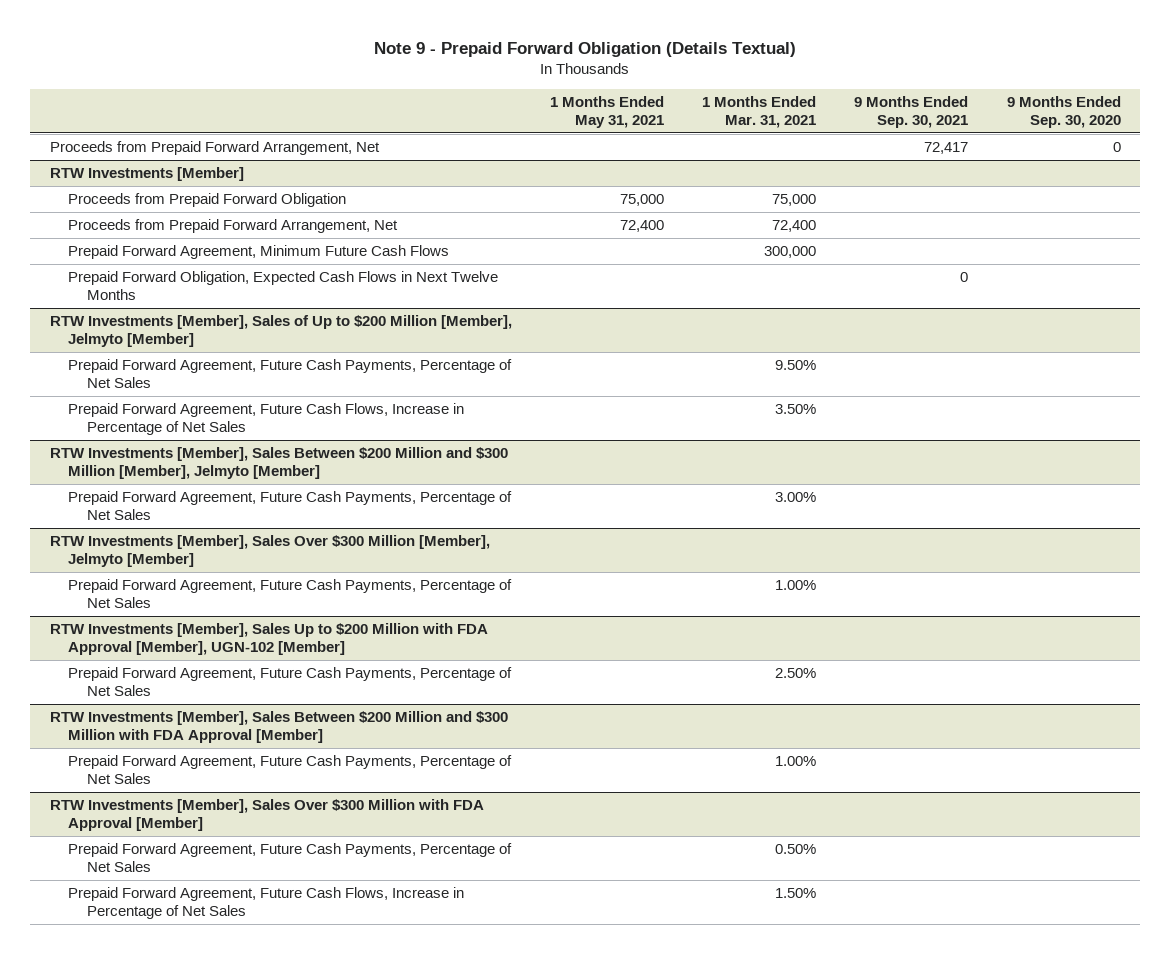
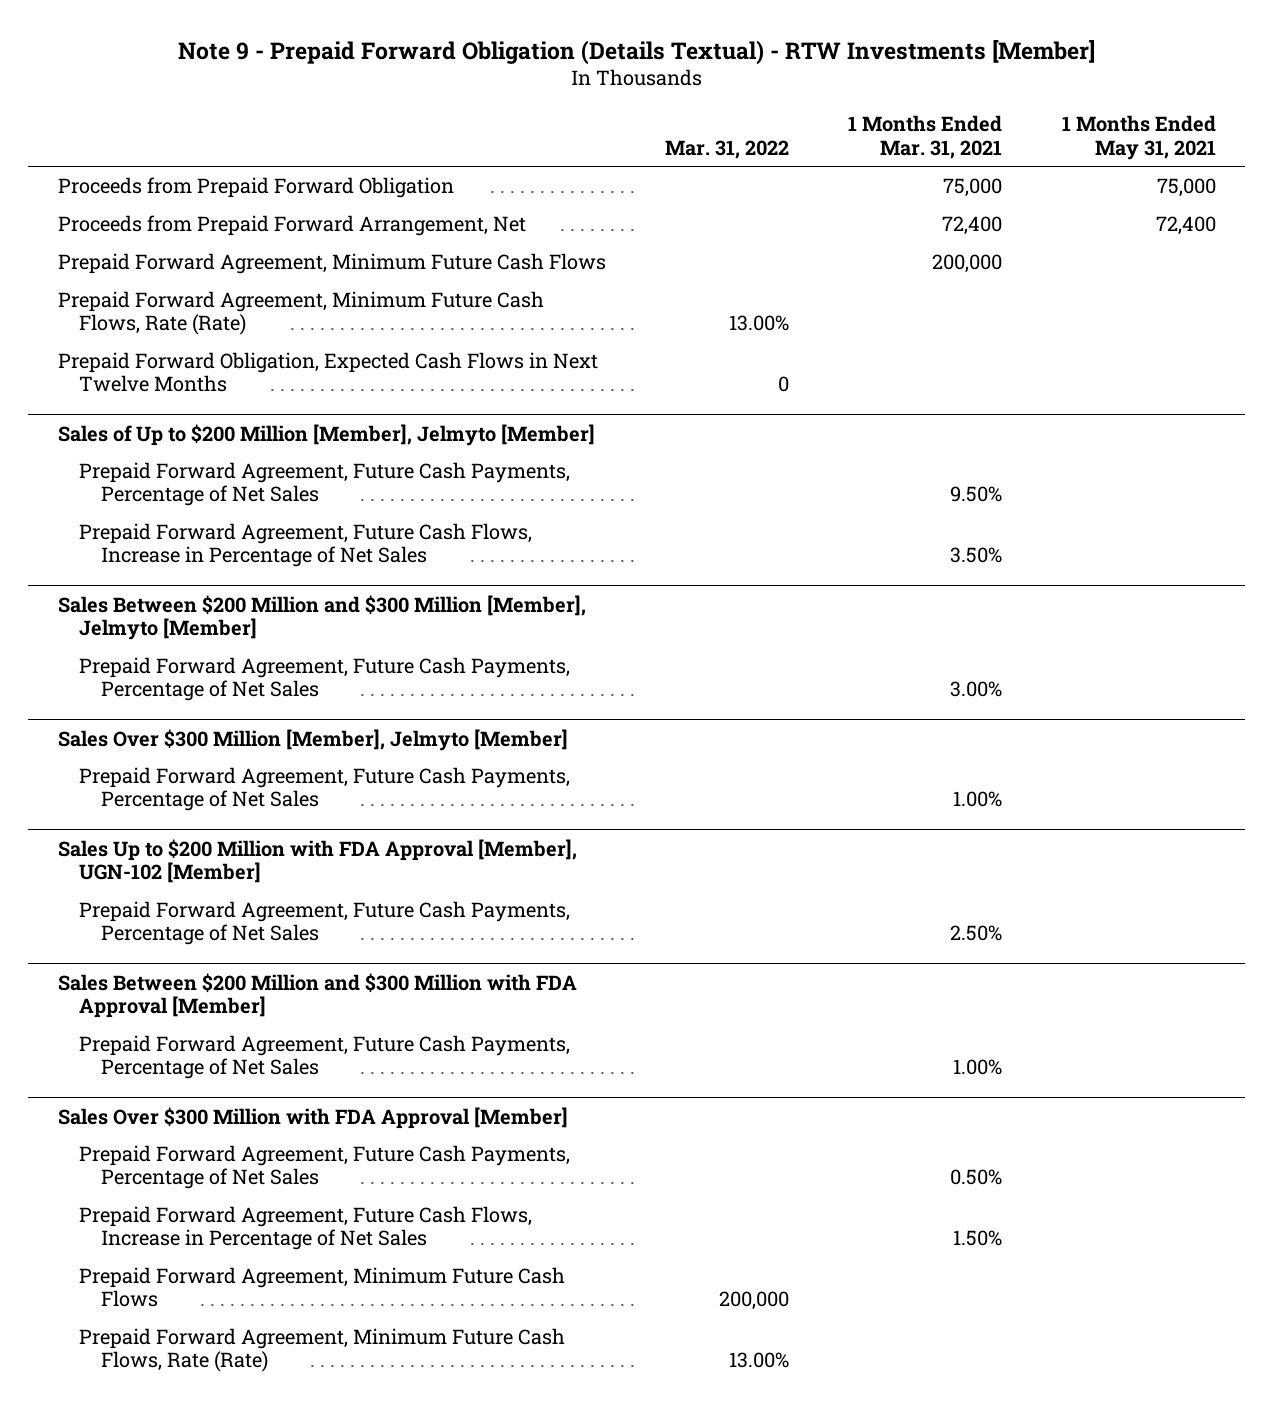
- Note 9 - Prepaid Forward Obligation (Details Textual)
+ Note 9 - Prepaid Forward Obligation (Details Textual) - RTW Investments [Member]
- | 1 Months Ended May 31, 2021 | 1 Months Ended Mar. 31, 2021 | 9 Months Ended Sep. 30, 2021 | 9 Months Ended Sep. 30, 2020
+ | Mar. 31, 2022 | 1 Months Ended Mar. 31, 2021 | 1 Months Ended May 31, 2021
- Proceeds from Prepaid Forward Arrangement, Net | | | 72,417 | 0
- RTW Investments [Member]
- Prepaid Forward Agreement, Minimum Future Cash Flows | | 300,000 | |
+ Prepaid Forward Agreement, Minimum Future Cash Flows | | 200,000 |
+ Prepaid Forward Agreement, Minimum Future Cash Flows, Rate (Rate) | 13.00% | |
- RTW Investments [Member], Sales of Up to $200 Million [Member], Jelmyto [Member]
+ Sales of Up to $200 Million [Member], Jelmyto [Member]
- RTW Investments [Member], Sales Between $200 Million and $300 Million [Member], Jelmyto [Member]
+ Sales Between $200 Million and $300 Million [Member], Jelmyto [Member]
- RTW Investments [Member], Sales Over $300 Million [Member], Jelmyto [Member]
+ Sales Over $300 Million [Member], Jelmyto [Member]
- RTW Investments [Member], Sales Up to $200 Million with FDA Approval [Member], UGN-102 [Member]
+ Sales Up to $200 Million with FDA Approval [Member], UGN-102 [Member]
- RTW Investments [Member], Sales Between $200 Million and $300 Million with FDA Approval [Member]
+ Sales Between $200 Million and $300 Million with FDA Approval [Member]
- RTW Investments [Member], Sales Over $300 Million with FDA Approval [Member]
+ Sales Over $300 Million with FDA Approval [Member]
+ Prepaid Forward Agreement, Minimum Future Cash Flows | 200,000 | |
+ Prepaid Forward Agreement, Minimum Future Cash Flows, Rate (Rate) | 13.00% | |

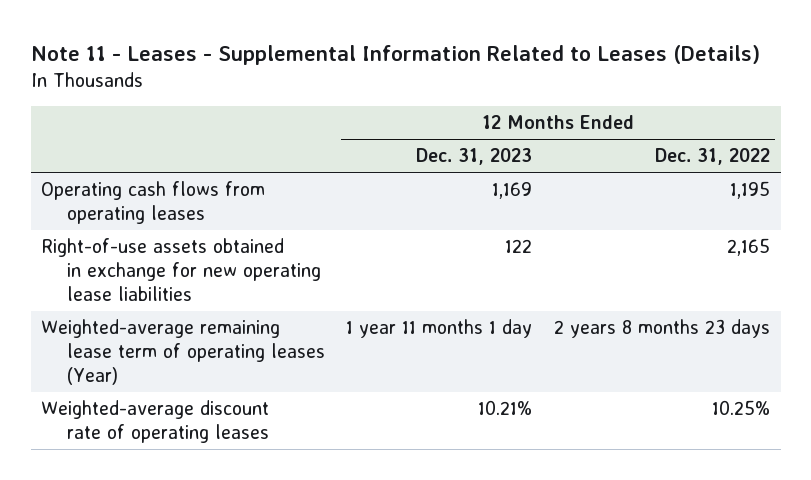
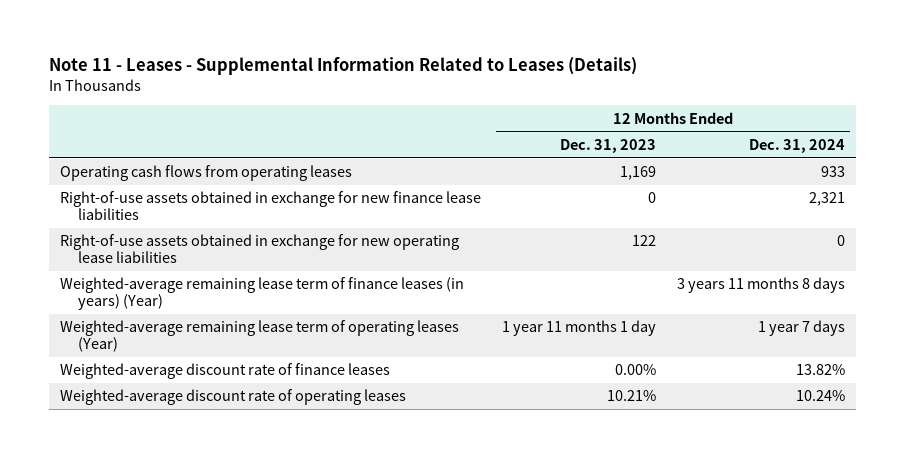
- | 12 Months Ended Dec. 31, 2023 | 12 Months Ended Dec. 31, 2022
+ | 12 Months Ended Dec. 31, 2023 | 12 Months Ended Dec. 31, 2024
+ Right-of-use assets obtained in exchange for new finance lease liabilities | 0 | 2,321
+ Weighted-average remaining lease term of finance leases (in years) (Year) | | 3 years 11 months 8 days
+ Weighted-average discount rate of finance leases | 0.00% | 13.82%

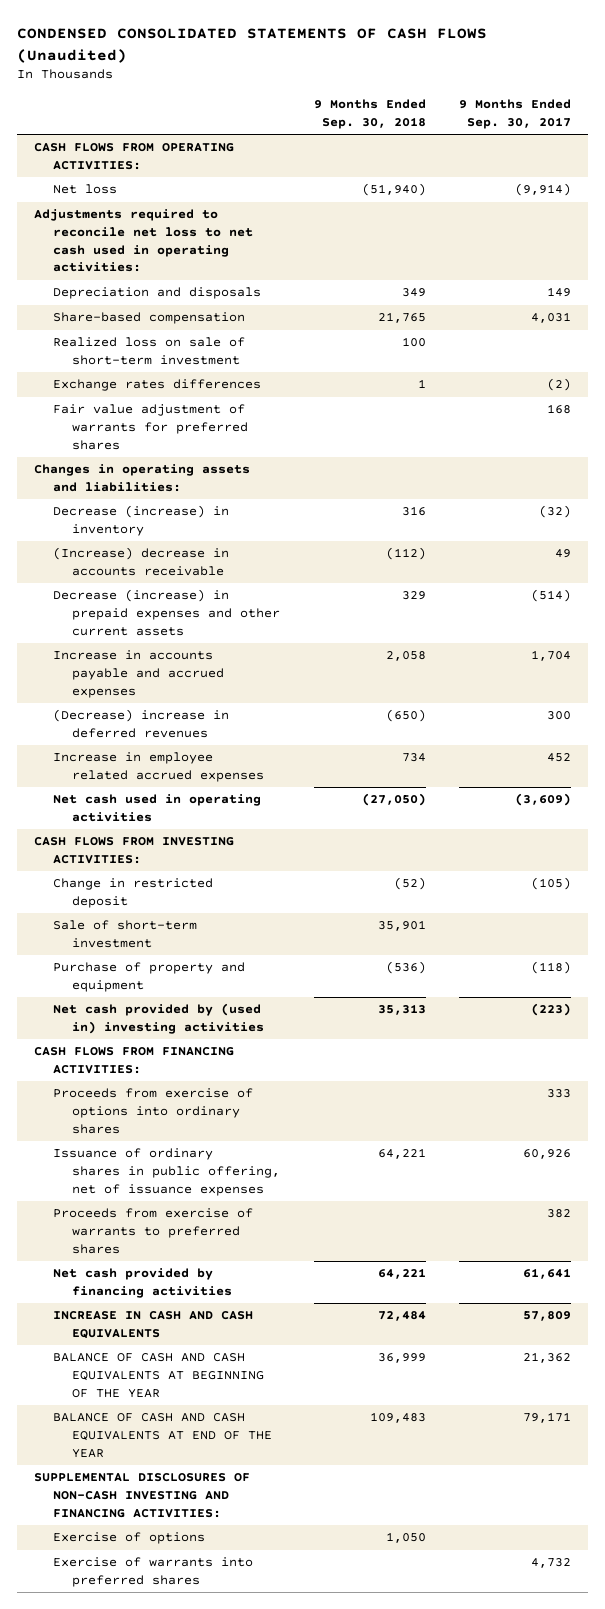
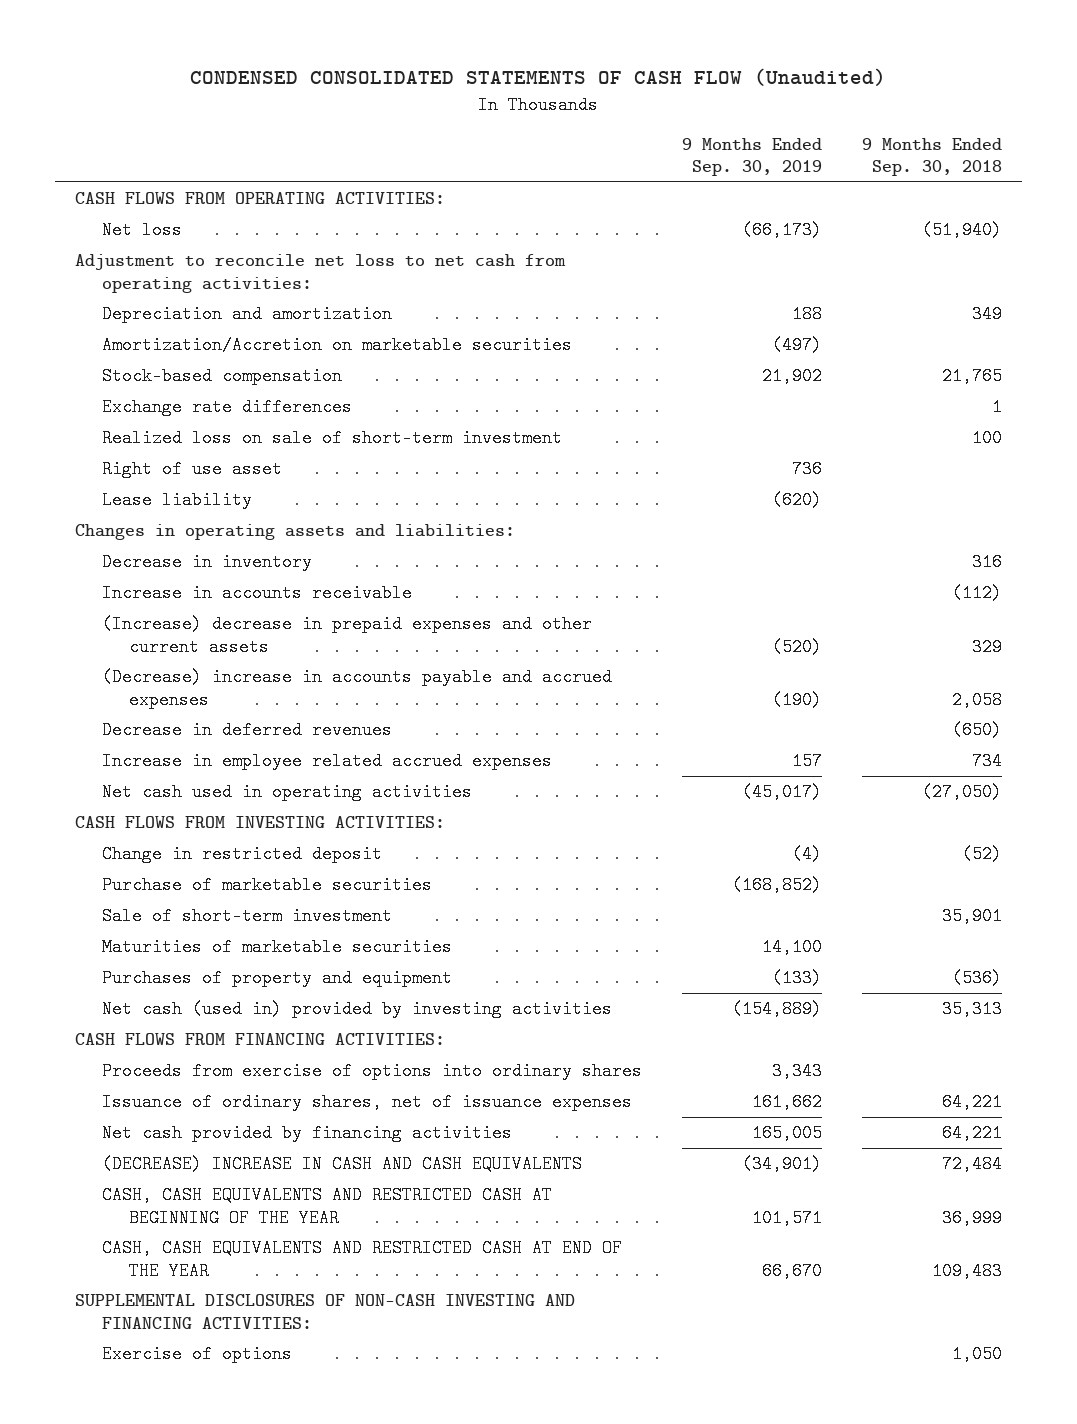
- CONDENSED CONSOLIDATED STATEMENTS OF CASH FLOWS (Unaudited)
+ CONDENSED CONSOLIDATED STATEMENTS OF CASH FLOW (Unaudited)
- | 9 Months Ended Sep. 30, 2018 | 9 Months Ended Sep. 30, 2017
+ | 9 Months Ended Sep. 30, 2019 | 9 Months Ended Sep. 30, 2018
- Adjustments required to reconcile net loss to net cash used in operating activities:
- Depreciation and disposals | 349 | 149
- Share-based compensation | 21,765 | 4,031
+ Adjustment to reconcile net loss to net cash from operating activities:
+ Depreciation and amortization | 188 | 349
+ Amortization/Accretion on marketable securities | (497) |
+ Stock-based compensation | 21,902 | 21,765
+ Exchange rate differences | | 1
- Exchange rates differences | 1 | (2)
- Fair value adjustment of warrants for preferred shares | | 168
+ Right of use asset | 736 |
+ Lease liability | (620) |
- Decrease (increase) in inventory | 316 | (32)
- (Increase) decrease in accounts receivable | (112) | 49
- Decrease (increase) in prepaid expenses and other current assets | 329 | (514)
- Increase in accounts payable and accrued expenses | 2,058 | 1,704
- (Decrease) increase in deferred revenues | (650) | 300
+ Decrease in inventory | | 316
+ Increase in accounts receivable | | (112)
+ (Increase) decrease in prepaid expenses and other current assets | (520) | 329
+ (Decrease) increase in accounts payable and accrued expenses | (190) | 2,058
+ Decrease in deferred revenues | | (650)
+ Purchase of marketable securities | (168,852) |
- Purchase of property and equipment | (536) | (118)
- Net cash provided by (used in) investing activities | 35,313 | (223)
+ Maturities of marketable securities | 14,100 |
+ Purchases of property and equipment | (133) | (536)
+ Net cash (used in) provided by investing activities | (154,889) | 35,313
- Issuance of ordinary shares in public offering, net of issuance expenses | 64,221 | 60,926
- Proceeds from exercise of warrants to preferred shares | | 382
+ Issuance of ordinary shares, net of issuance expenses | 161,662 | 64,221
- INCREASE IN CASH AND CASH EQUIVALENTS | 72,484 | 57,809
- BALANCE OF CASH AND CASH EQUIVALENTS AT BEGINNING OF THE YEAR | 36,999 | 21,362
- BALANCE OF CASH AND CASH EQUIVALENTS AT END OF THE YEAR | 109,483 | 79,171
+ (DECREASE) INCREASE IN CASH AND CASH EQUIVALENTS | (34,901) | 72,484
+ CASH, CASH EQUIVALENTS AND RESTRICTED CASH AT BEGINNING OF THE YEAR | 101,571 | 36,999
+ CASH, CASH EQUIVALENTS AND RESTRICTED CASH AT END OF THE YEAR | 66,670 | 109,483
- Exercise of warrants into preferred shares | | 4,732

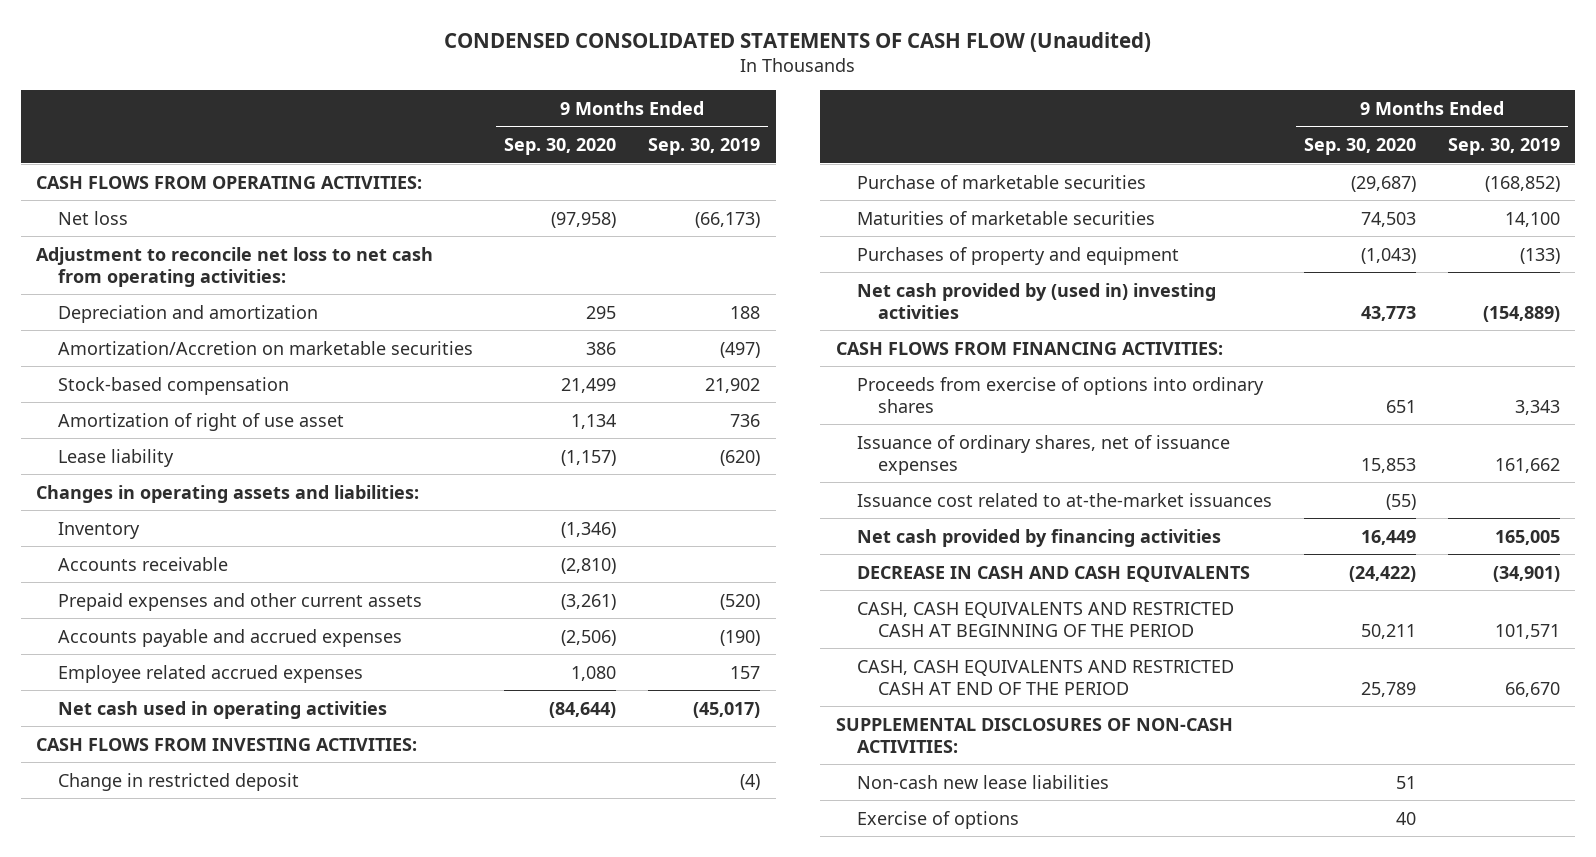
- | 9 Months Ended Sep. 30, 2019 | 9 Months Ended Sep. 30, 2018
+ | 9 Months Ended Sep. 30, 2020 | 9 Months Ended Sep. 30, 2019
- Exchange rate differences | | 1
- Realized loss on sale of short-term investment | | 100
- Right of use asset | 736 |
+ Amortization of right of use asset | 1,134 | 736
- Decrease in inventory | | 316
- Increase in accounts receivable | | (112)
- (Increase) decrease in prepaid expenses and other current assets | (520) | 329
- (Decrease) increase in accounts payable and accrued expenses | (190) | 2,058
- Decrease in deferred revenues | | (650)
- Increase in employee related accrued expenses | 157 | 734
+ Inventory | (1,346) |
+ Accounts receivable | (2,810) |
+ Prepaid expenses and other current assets | (3,261) | (520)
+ Accounts payable and accrued expenses | (2,506) | (190)
+ Employee related accrued expenses | 1,080 | 157
- Sale of short-term investment | | 35,901
- Net cash (used in) provided by investing activities | (154,889) | 35,313
+ Net cash provided by (used in) investing activities | 43,773 | (154,889)
+ Issuance cost related to at-the-market issuances | (55) |
- (DECREASE) INCREASE IN CASH AND CASH EQUIVALENTS | (34,901) | 72,484
- CASH, CASH EQUIVALENTS AND RESTRICTED CASH AT BEGINNING OF THE YEAR | 101,571 | 36,999
- CASH, CASH EQUIVALENTS AND RESTRICTED CASH AT END OF THE YEAR | 66,670 | 109,483
- SUPPLEMENTAL DISCLOSURES OF NON-CASH INVESTING AND FINANCING ACTIVITIES:
+ DECREASE IN CASH AND CASH EQUIVALENTS | (24,422) | (34,901)
+ CASH, CASH EQUIVALENTS AND RESTRICTED CASH AT BEGINNING OF THE PERIOD | 50,211 | 101,571
+ CASH, CASH EQUIVALENTS AND RESTRICTED CASH AT END OF THE PERIOD | 25,789 | 66,670
+ SUPPLEMENTAL DISCLOSURES OF NON-CASH ACTIVITIES:
+ Non-cash new lease liabilities | 51 |

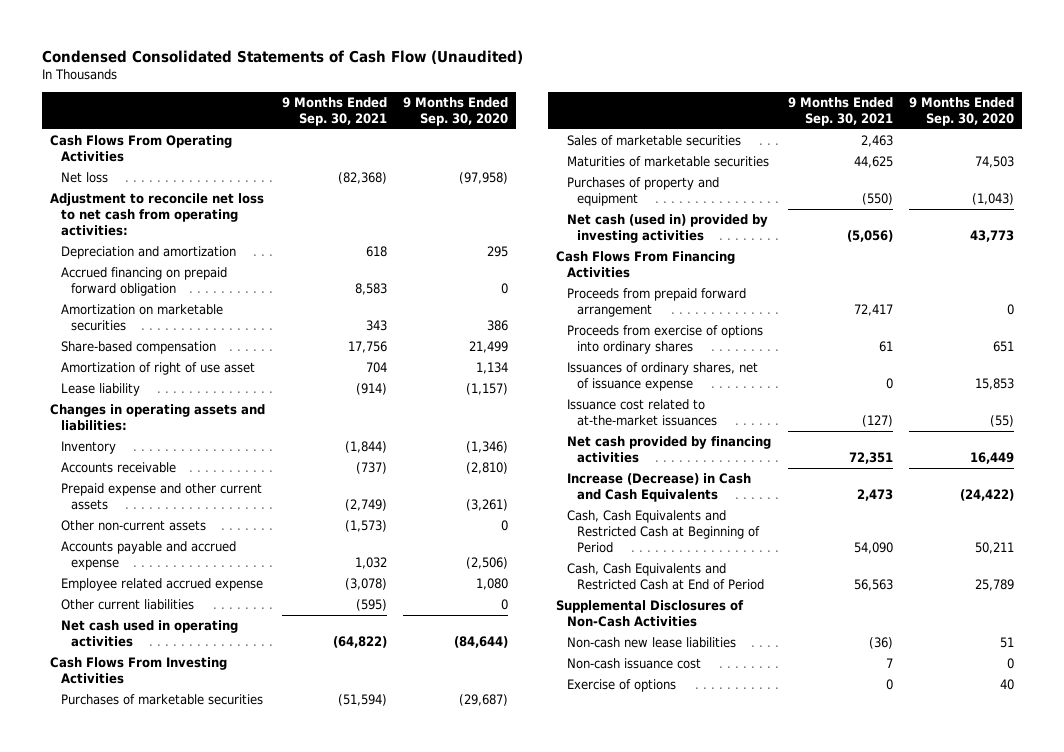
- CONDENSED CONSOLIDATED STATEMENTS OF CASH FLOW (Unaudited)
+ Condensed Consolidated Statements of Cash Flow (Unaudited)
- | 9 Months Ended Sep. 30, 2020 | 9 Months Ended Sep. 30, 2019
+ | 9 Months Ended Sep. 30, 2021 | 9 Months Ended Sep. 30, 2020
- CASH FLOWS FROM OPERATING ACTIVITIES:
+ Cash Flows From Operating Activities
- Amortization/Accretion on marketable securities | 386 | (497)
- Stock-based compensation | 21,499 | 21,902
+ Accrued financing on prepaid forward obligation | 8,583 | 0
+ Amortization on marketable securities | 343 | 386
+ Share-based compensation | 17,756 | 21,499
- Prepaid expenses and other current assets | (3,261) | (520)
- Accounts payable and accrued expenses | (2,506) | (190)
- Employee related accrued expenses | 1,080 | 157
+ Prepaid expense and other current assets | (2,749) | (3,261)
+ Other non-current assets | (1,573) | 0
+ Accounts payable and accrued expense | 1,032 | (2,506)
+ Employee related accrued expense | (3,078) | 1,080
+ Other current liabilities | (595) | 0
- CASH FLOWS FROM INVESTING ACTIVITIES:
- Change in restricted deposit | | (4)
- Purchase of marketable securities | (29,687) | (168,852)
+ Cash Flows From Investing Activities
+ Purchases of marketable securities | (51,594) | (29,687)
+ Sales of marketable securities | 2,463 |
- Net cash provided by (used in) investing activities | 43,773 | (154,889)
- CASH FLOWS FROM FINANCING ACTIVITIES:
+ Net cash (used in) provided by investing activities | (5,056) | 43,773
+ Cash Flows From Financing Activities
+ Proceeds from prepaid forward arrangement | 72,417 | 0
- Issuance of ordinary shares, net of issuance expenses | 15,853 | 161,662
+ Issuances of ordinary shares, net of issuance expense | 0 | 15,853
- DECREASE IN CASH AND CASH EQUIVALENTS | (24,422) | (34,901)
- CASH, CASH EQUIVALENTS AND RESTRICTED CASH AT BEGINNING OF THE PERIOD | 50,211 | 101,571
- CASH, CASH EQUIVALENTS AND RESTRICTED CASH AT END OF THE PERIOD | 25,789 | 66,670
- SUPPLEMENTAL DISCLOSURES OF NON-CASH ACTIVITIES:
+ Increase (Decrease) in Cash and Cash Equivalents | 2,473 | (24,422)
+ Cash, Cash Equivalents and Restricted Cash at Beginning of Period | 54,090 | 50,211
+ Cash, Cash Equivalents and Restricted Cash at End of Period | 56,563 | 25,789
+ Supplemental Disclosures of Non-Cash Activities
+ Non-cash issuance cost | 7 | 0

